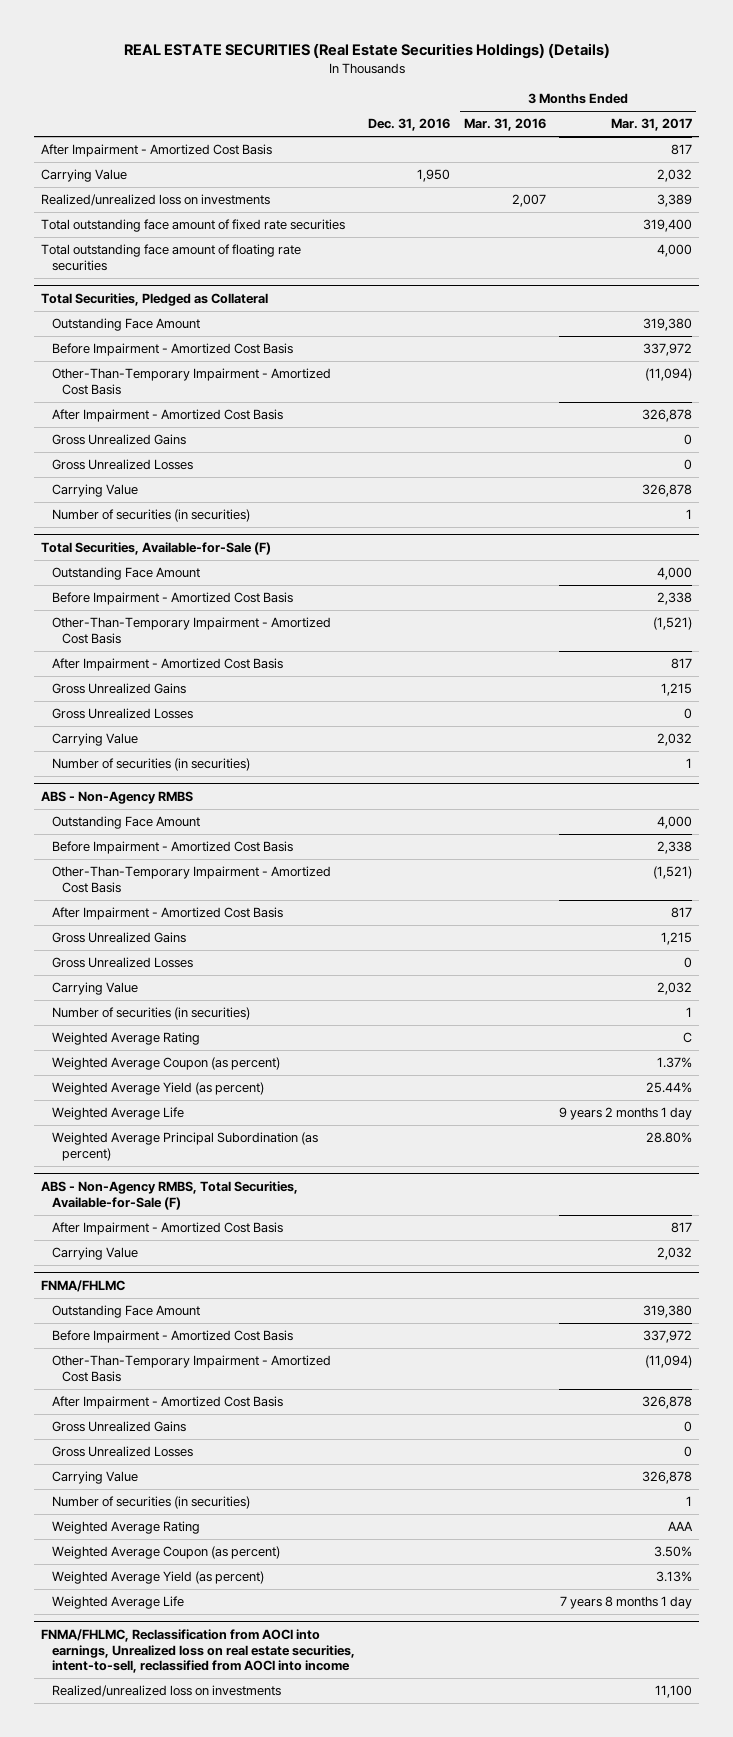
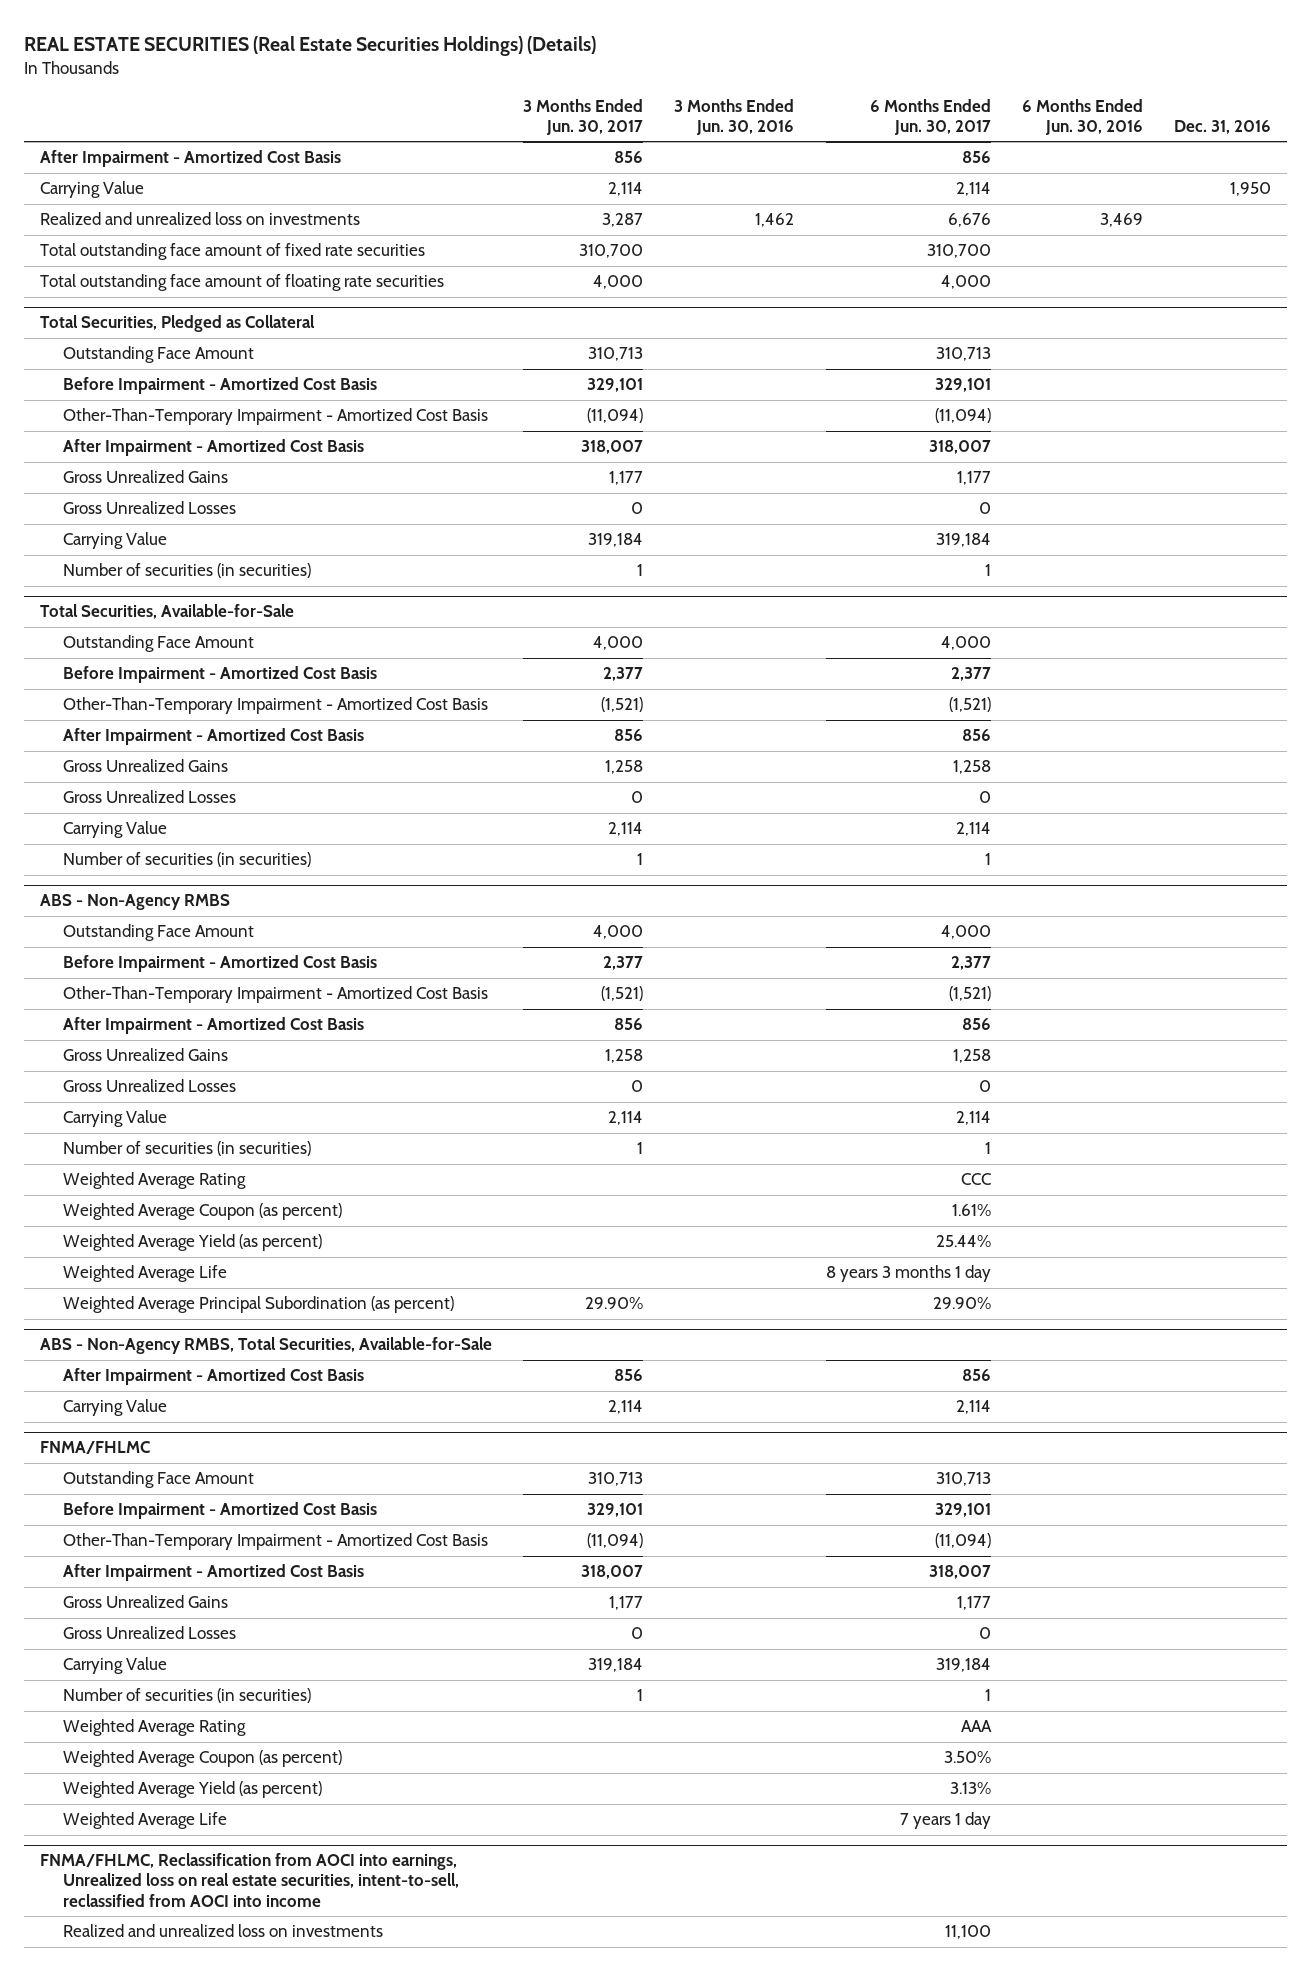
- | Dec. 31, 2016 | 3 Months Ended Mar. 31, 2016 | 3 Months Ended Mar. 31, 2017
+ | 3 Months Ended Jun. 30, 2017 | 3 Months Ended Jun. 30, 2016 | 6 Months Ended Jun. 30, 2017 | 6 Months Ended Jun. 30, 2016 | Dec. 31, 2016
- Realized/unrealized loss on investments | | 2,007 | 3,389
+ Realized and unrealized loss on investments | 3,287 | 1,462 | 6,676 | 3,469 |
- Total Securities, Available-for-Sale (F)
+ Total Securities, Available-for-Sale
- ABS - Non-Agency RMBS, Total Securities, Available-for-Sale (F)
+ ABS - Non-Agency RMBS, Total Securities, Available-for-Sale
@ FNMA/FHLMC, Reclassification from AOCI into earnings, Unrealized loss on real estate securities, intent-to-sell, reclassified from AOCI into income
- Realized/unrealized loss on investments | | | 11,100
+ Realized and unrealized loss on investments | | | 11,100 | |

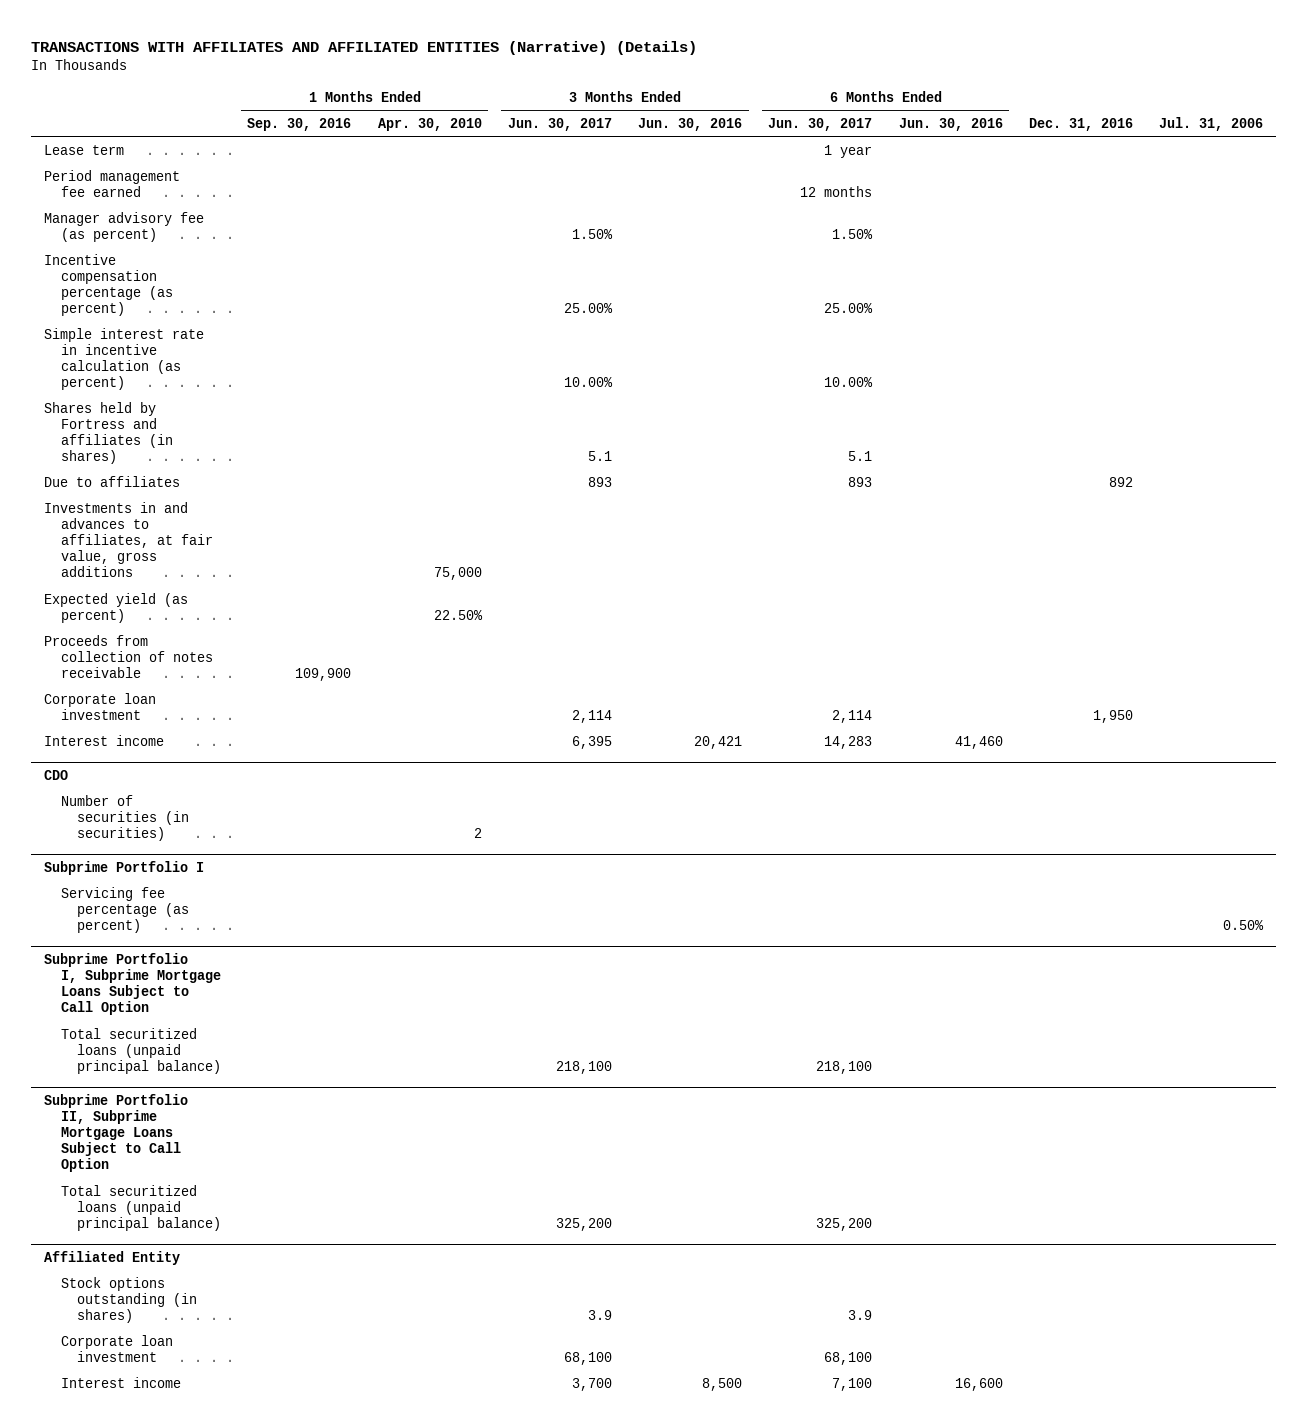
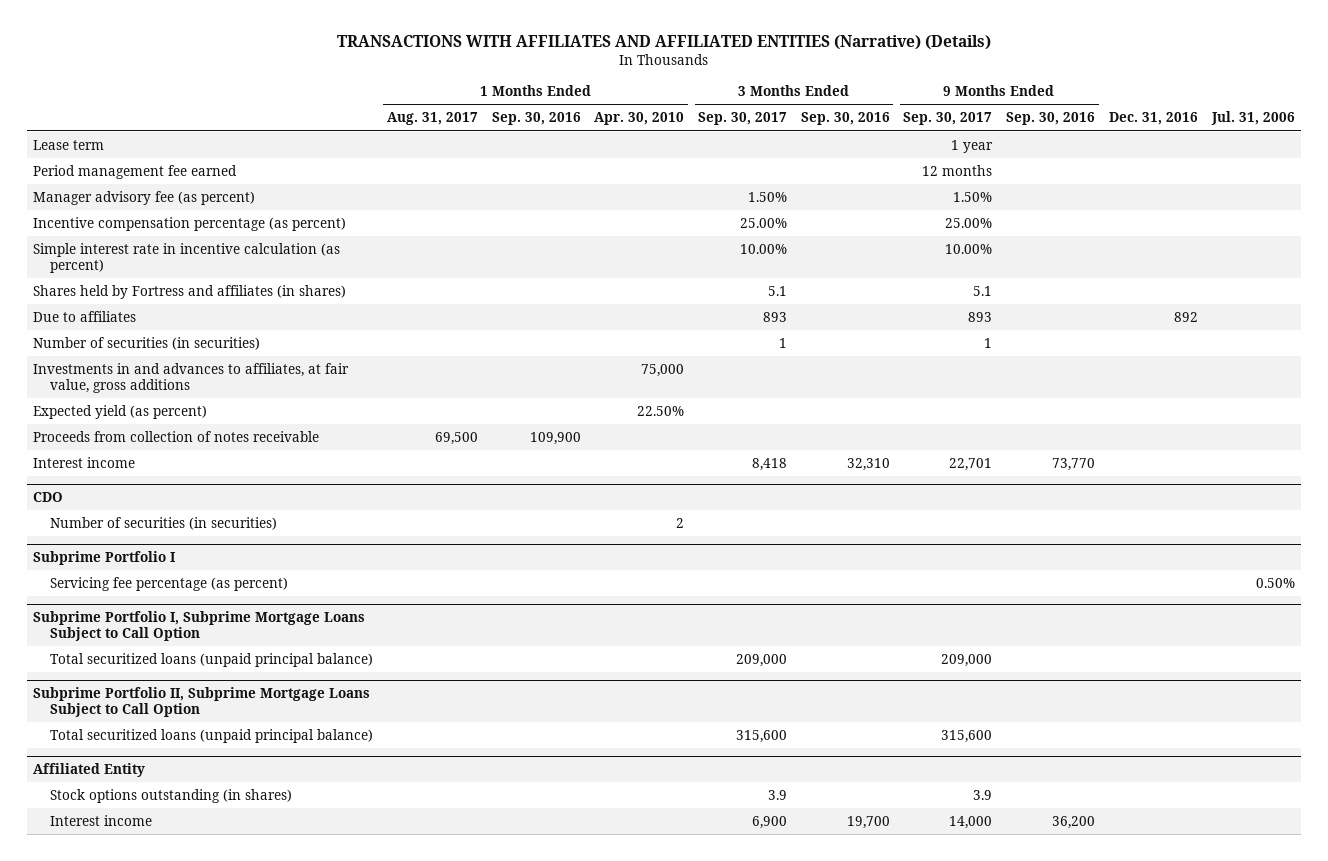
- | 1 Months Ended Sep. 30, 2016 | 1 Months Ended Apr. 30, 2010 | 3 Months Ended Jun. 30, 2017 | 3 Months Ended Jun. 30, 2016 | 6 Months Ended Jun. 30, 2017 | 6 Months Ended Jun. 30, 2016 | Dec. 31, 2016 | Jul. 31, 2006
+ | 1 Months Ended Aug. 31, 2017 | 1 Months Ended Sep. 30, 2016 | 1 Months Ended Apr. 30, 2010 | 3 Months Ended Sep. 30, 2017 | 3 Months Ended Sep. 30, 2016 | 9 Months Ended Sep. 30, 2017 | 9 Months Ended Sep. 30, 2016 | Dec. 31, 2016 | Jul. 31, 2006
+ Number of securities (in securities) | | | | 1 | | 1 | | |
- Corporate loan investment | | | 2,114 | | 2,114 | | 1,950 |
@ Affiliated Entity
- Corporate loan investment | | | 68,100 | | 68,100 | | |

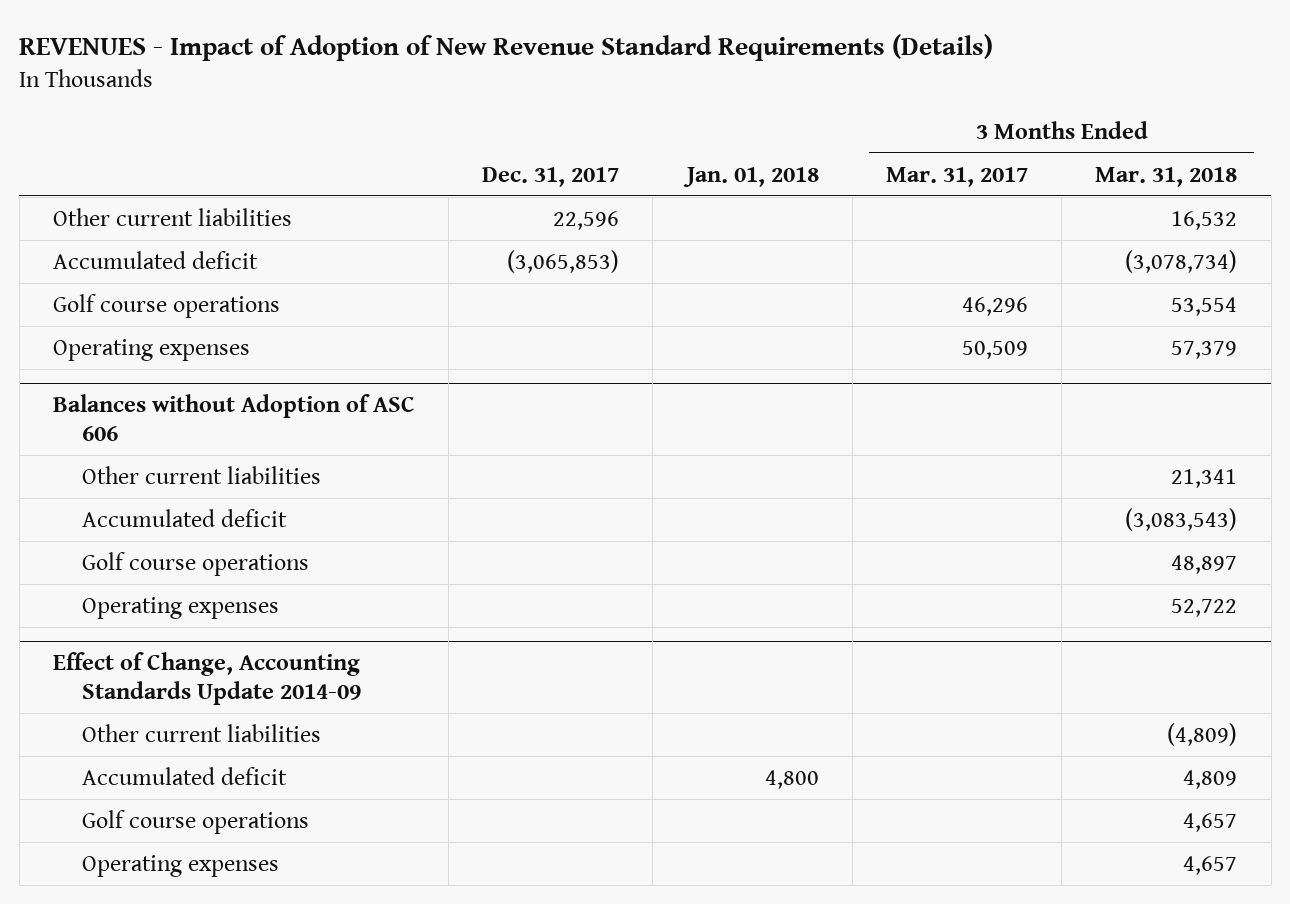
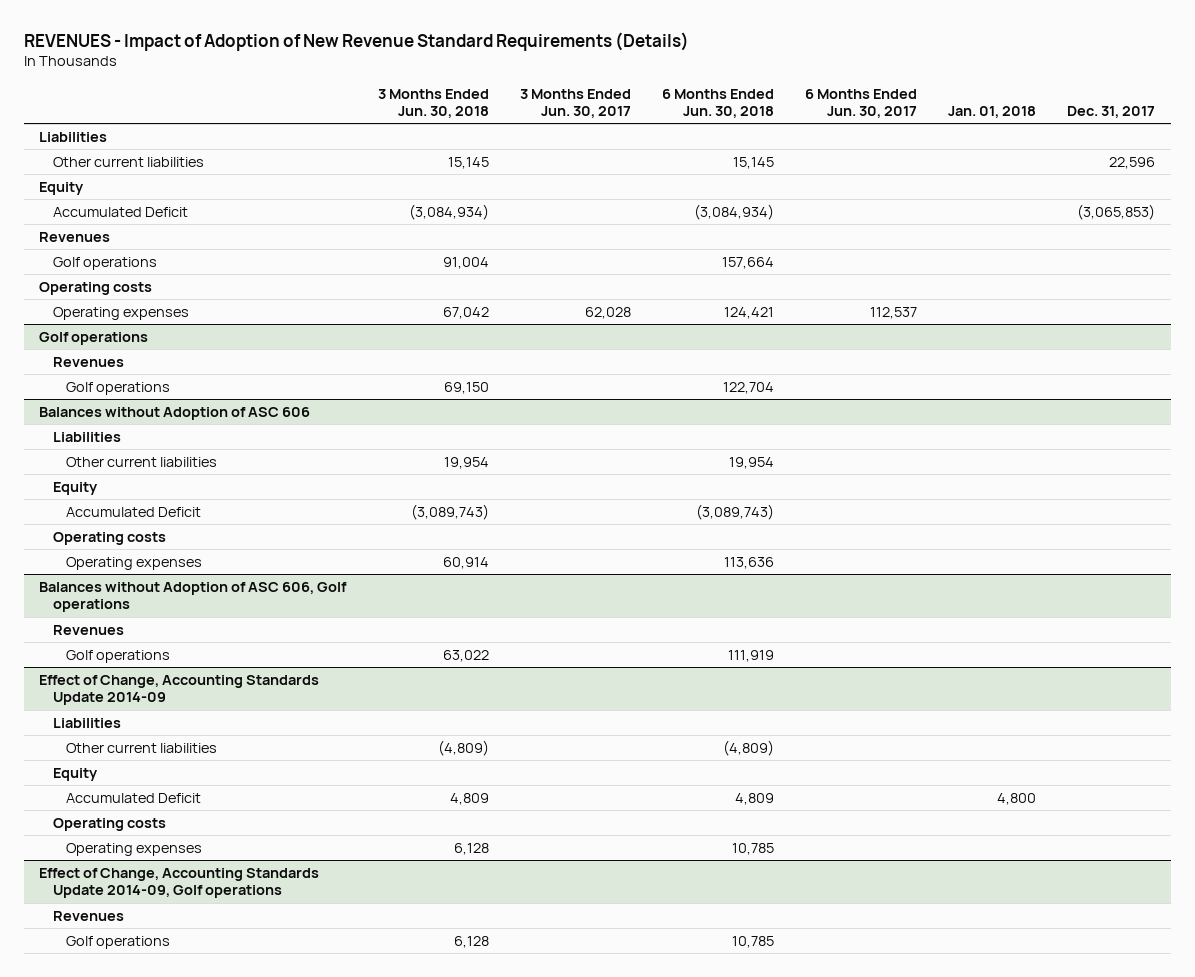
- | Dec. 31, 2017 | Jan. 01, 2018 | 3 Months Ended Mar. 31, 2017 | 3 Months Ended Mar. 31, 2018
+ | 3 Months Ended Jun. 30, 2018 | 3 Months Ended Jun. 30, 2017 | 6 Months Ended Jun. 30, 2018 | 6 Months Ended Jun. 30, 2017 | Jan. 01, 2018 | Dec. 31, 2017
+ Liabilities
- Accumulated deficit | (3,065,853) | | | (3,078,734)
- Golf course operations | | | 46,296 | 53,554
+ Equity
+ Accumulated Deficit | (3,084,934) | | (3,084,934) | | | (3,065,853)
+ Revenues
+ Golf operations | 91,004 | | 157,664 | | |
+ Operating costs
+ Golf operations
+ Revenues
+ Golf operations | 69,150 | | 122,704 | | |
@ Balances without Adoption of ASC 606
+ Liabilities
- Accumulated deficit | | | | (3,083,543)
- Golf course operations | | | | 48,897
+ Equity
+ Accumulated Deficit | (3,089,743) | | (3,089,743) | | |
+ Operating costs
+ Balances without Adoption of ASC 606, Golf operations
+ Revenues
+ Golf operations | 63,022 | | 111,919 | | |
@ Effect of Change, Accounting Standards Update 2014-09
+ Liabilities
- Accumulated deficit | | 4,800 | | 4,809
- Golf course operations | | | | 4,657
+ Equity
+ Accumulated Deficit | 4,809 | | 4,809 | | 4,800 |
+ Operating costs
+ Effect of Change, Accounting Standards Update 2014-09, Golf operations
+ Revenues
+ Golf operations | 6,128 | | 10,785 | | |

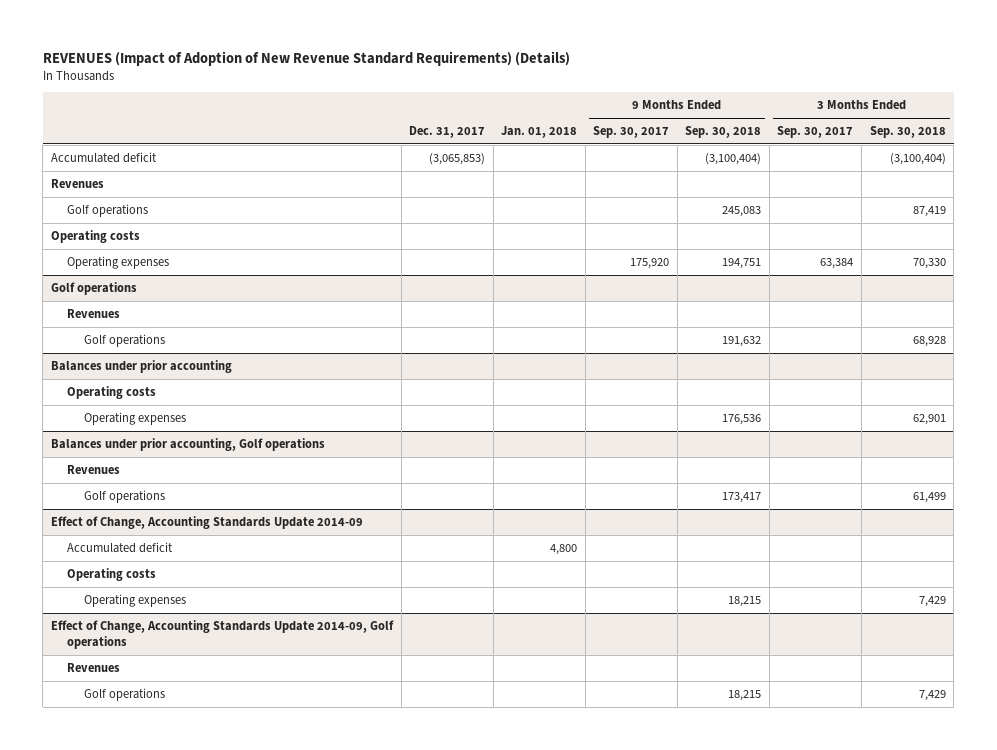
- REVENUES - Impact of Adoption of New Revenue Standard Requirements (Details)
+ REVENUES (Impact of Adoption of New Revenue Standard Requirements) (Details)
- | 3 Months Ended Jun. 30, 2018 | 3 Months Ended Jun. 30, 2017 | 6 Months Ended Jun. 30, 2018 | 6 Months Ended Jun. 30, 2017 | Jan. 01, 2018 | Dec. 31, 2017
+ | Dec. 31, 2017 | Jan. 01, 2018 | 9 Months Ended Sep. 30, 2017 | 9 Months Ended Sep. 30, 2018 | 3 Months Ended Sep. 30, 2017 | 3 Months Ended Sep. 30, 2018
- Liabilities
- Other current liabilities | 15,145 | | 15,145 | | | 22,596
- Equity
- Accumulated Deficit | (3,084,934) | | (3,084,934) | | | (3,065,853)
+ Accumulated deficit | (3,065,853) | | | (3,100,404) | | (3,100,404)
- Balances without Adoption of ASC 606
- Liabilities
- Other current liabilities | 19,954 | | 19,954 | | |
- Equity
- Accumulated Deficit | (3,089,743) | | (3,089,743) | | |
+ Balances under prior accounting
- Balances without Adoption of ASC 606, Golf operations
- Revenues
- Golf operations | 63,022 | | 111,919 | | |
+ Balances under prior accounting, Golf operations
+ Revenues
+ Golf operations | | | | 173,417 | | 61,499
@ Effect of Change, Accounting Standards Update 2014-09
- Liabilities
- Other current liabilities | (4,809) | | (4,809) | | |
- Equity
- Accumulated Deficit | 4,809 | | 4,809 | | 4,800 |
+ Accumulated deficit | | 4,800 | | | |

